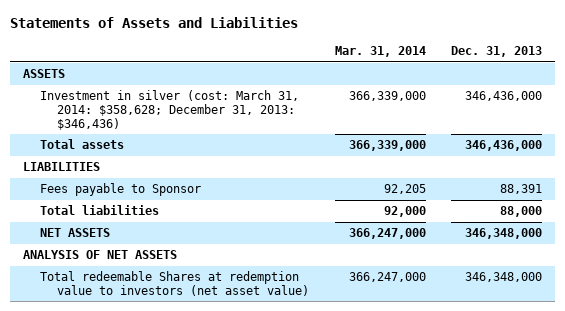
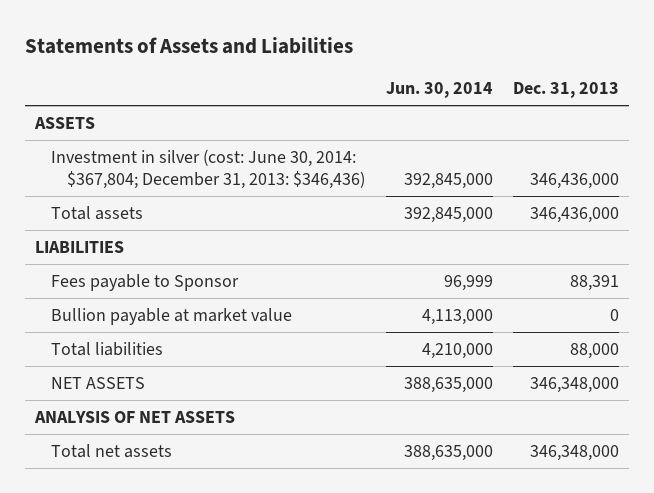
- | Mar. 31, 2014 | Dec. 31, 2013
+ | Jun. 30, 2014 | Dec. 31, 2013
- Investment in silver (cost: March 31, 2014: $358,628; December 31, 2013: $346,436) | 366,339,000 | 346,436,000
+ Investment in silver (cost: June 30, 2014: $367,804; December 31, 2013: $346,436) | 392,845,000 | 346,436,000
+ Bullion payable at market value | 4,113,000 | 0
- Total redeemable Shares at redemption value to investors (net asset value) | 366,247,000 | 346,348,000
+ Total net assets | 388,635,000 | 346,348,000

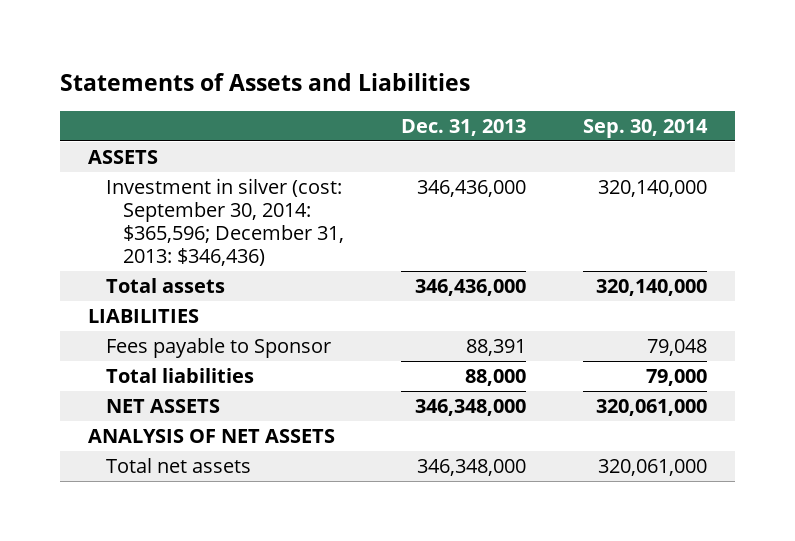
- | Jun. 30, 2014 | Dec. 31, 2013
+ | Dec. 31, 2013 | Sep. 30, 2014
- Investment in silver (cost: June 30, 2014: $367,804; December 31, 2013: $346,436) | 392,845,000 | 346,436,000
+ Investment in silver (cost: September 30, 2014: $365,596; December 31, 2013: $346,436) | 346,436,000 | 320,140,000
- Bullion payable at market value | 4,113,000 | 0

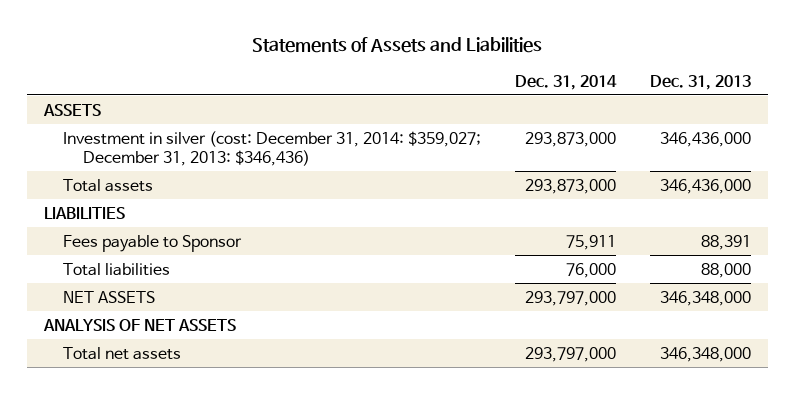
- | Dec. 31, 2013 | Sep. 30, 2014
+ | Dec. 31, 2014 | Dec. 31, 2013
- Investment in silver (cost: September 30, 2014: $365,596; December 31, 2013: $346,436) | 346,436,000 | 320,140,000
+ Investment in silver (cost: December 31, 2014: $359,027; December 31, 2013: $346,436) | 293,873,000 | 346,436,000

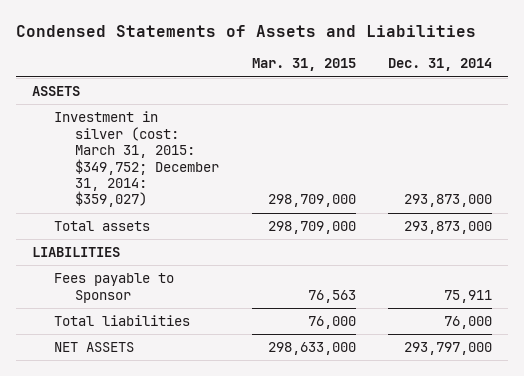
- Statements of Assets and Liabilities
+ Condensed Statements of Assets and Liabilities
- | Dec. 31, 2014 | Dec. 31, 2013
+ | Mar. 31, 2015 | Dec. 31, 2014
- Investment in silver (cost: December 31, 2014: $359,027; December 31, 2013: $346,436) | 293,873,000 | 346,436,000
+ Investment in silver (cost: March 31, 2015: $349,752; December 31, 2014: $359,027) | 298,709,000 | 293,873,000
- ANALYSIS OF NET ASSETS
- Total net assets | 293,797,000 | 346,348,000

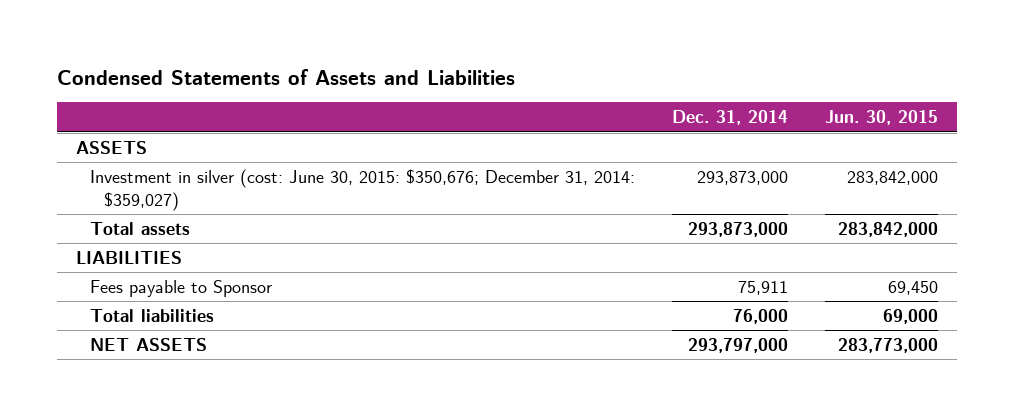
- | Mar. 31, 2015 | Dec. 31, 2014
+ | Dec. 31, 2014 | Jun. 30, 2015
- Investment in silver (cost: March 31, 2015: $349,752; December 31, 2014: $359,027) | 298,709,000 | 293,873,000
+ Investment in silver (cost: June 30, 2015: $350,676; December 31, 2014: $359,027) | 293,873,000 | 283,842,000

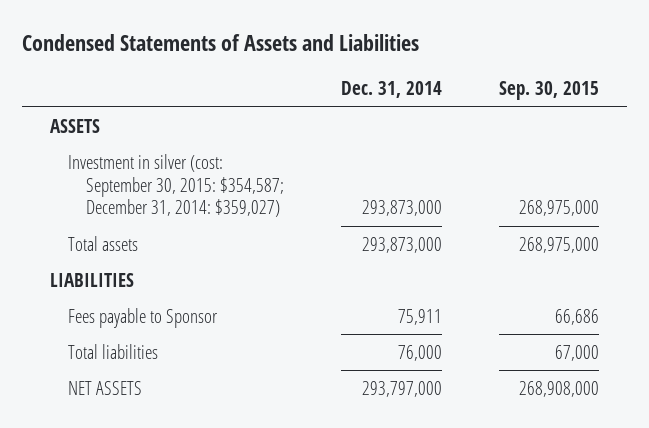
- | Dec. 31, 2014 | Jun. 30, 2015
+ | Dec. 31, 2014 | Sep. 30, 2015
- Investment in silver (cost: June 30, 2015: $350,676; December 31, 2014: $359,027) | 293,873,000 | 283,842,000
+ Investment in silver (cost: September 30, 2015: $354,587; December 31, 2014: $359,027) | 293,873,000 | 268,975,000

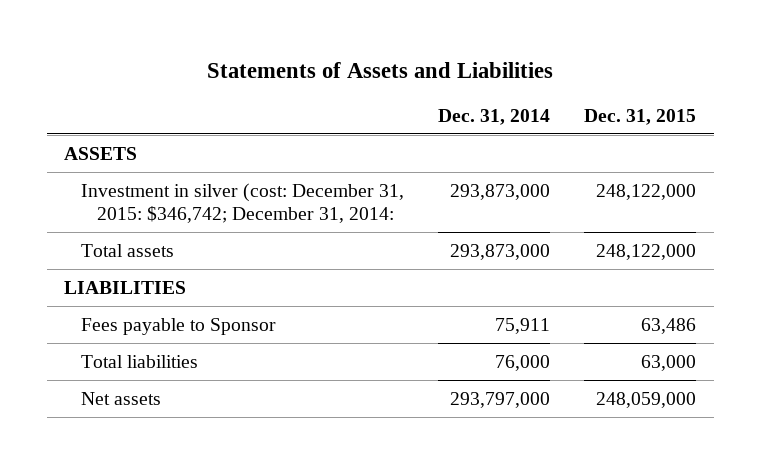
- Condensed Statements of Assets and Liabilities
+ Statements of Assets and Liabilities
- | Dec. 31, 2014 | Sep. 30, 2015
+ | Dec. 31, 2014 | Dec. 31, 2015
- Investment in silver (cost: September 30, 2015: $354,587; December 31, 2014: $359,027) | 293,873,000 | 268,975,000
+ Investment in silver (cost: December 31, 2015: $346,742; December 31, 2014: | 293,873,000 | 248,122,000
- NET ASSETS | 293,797,000 | 268,908,000
+ Net assets | 293,797,000 | 248,059,000

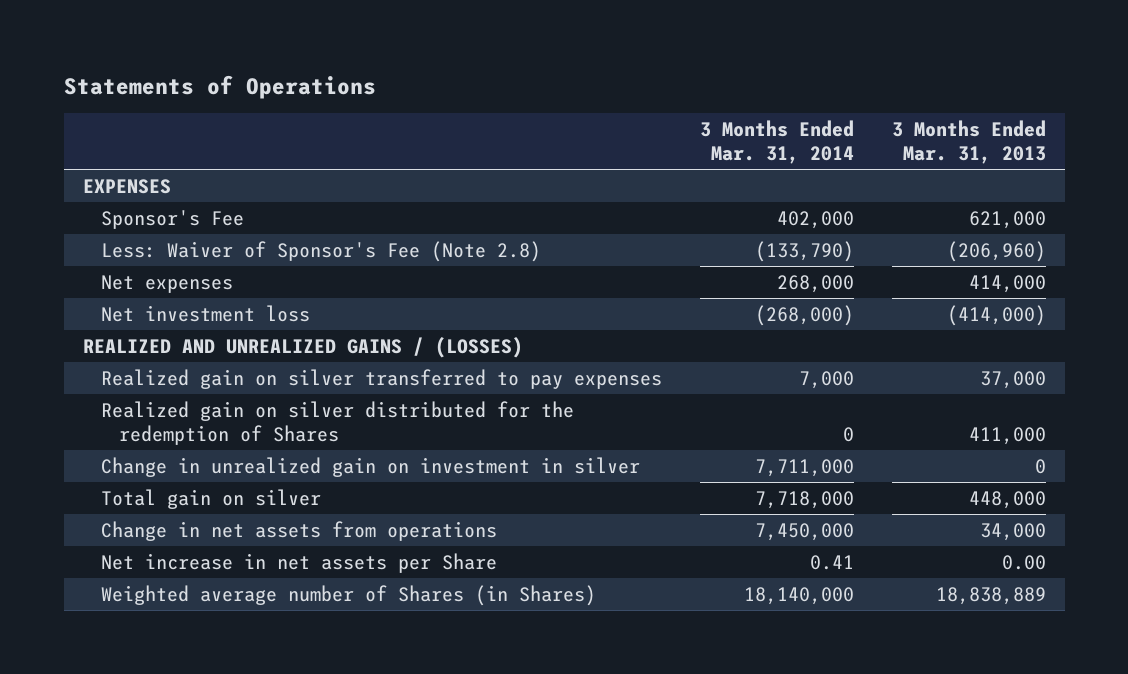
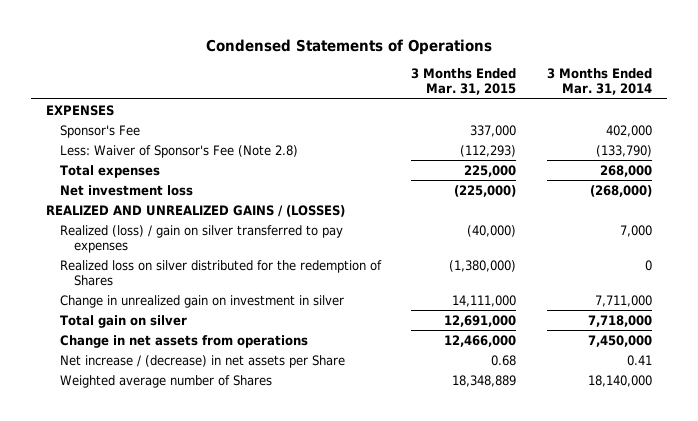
- Statements of Operations
+ Condensed Statements of Operations
- | 3 Months Ended Mar. 31, 2014 | 3 Months Ended Mar. 31, 2013
+ | 3 Months Ended Mar. 31, 2015 | 3 Months Ended Mar. 31, 2014
- Net expenses | 268,000 | 414,000
+ Total expenses | 225,000 | 268,000
- Realized gain on silver transferred to pay expenses | 7,000 | 37,000
- Realized gain on silver distributed for the redemption of Shares | 0 | 411,000
+ Realized (loss) / gain on silver transferred to pay expenses | (40,000) | 7,000
+ Realized loss on silver distributed for the redemption of Shares | (1,380,000) | 0
- Net increase in net assets per Share | 0.41 | 0.00
- Weighted average number of Shares (in Shares) | 18,140,000 | 18,838,889
+ Net increase / (decrease) in net assets per Share | 0.68 | 0.41
+ Weighted average number of Shares | 18,348,889 | 18,140,000

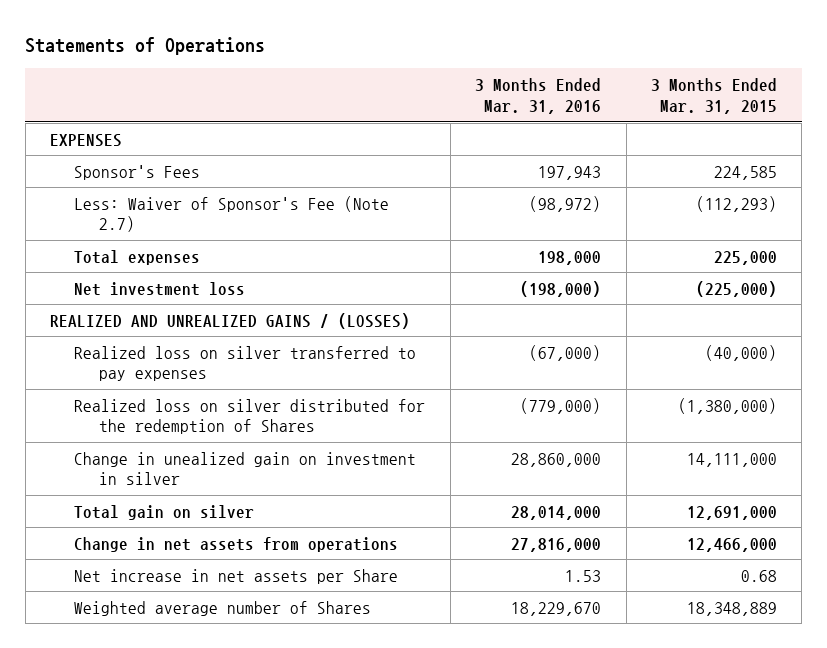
- Condensed Statements of Operations
+ Statements of Operations
- | 3 Months Ended Mar. 31, 2015 | 3 Months Ended Mar. 31, 2014
+ | 3 Months Ended Mar. 31, 2016 | 3 Months Ended Mar. 31, 2015
- Sponsor's Fee | 337,000 | 402,000
- Less: Waiver of Sponsor's Fee (Note 2.8) | (112,293) | (133,790)
+ Sponsor's Fees | 197,943 | 224,585
+ Less: Waiver of Sponsor's Fee (Note 2.7) | (98,972) | (112,293)
- Realized (loss) / gain on silver transferred to pay expenses | (40,000) | 7,000
+ Realized loss on silver transferred to pay expenses | (67,000) | (40,000)
- Change in unrealized gain on investment in silver | 14,111,000 | 7,711,000
+ Change in unealized gain on investment in silver | 28,860,000 | 14,111,000
- Net increase / (decrease) in net assets per Share | 0.68 | 0.41
+ Net increase in net assets per Share | 1.53 | 0.68

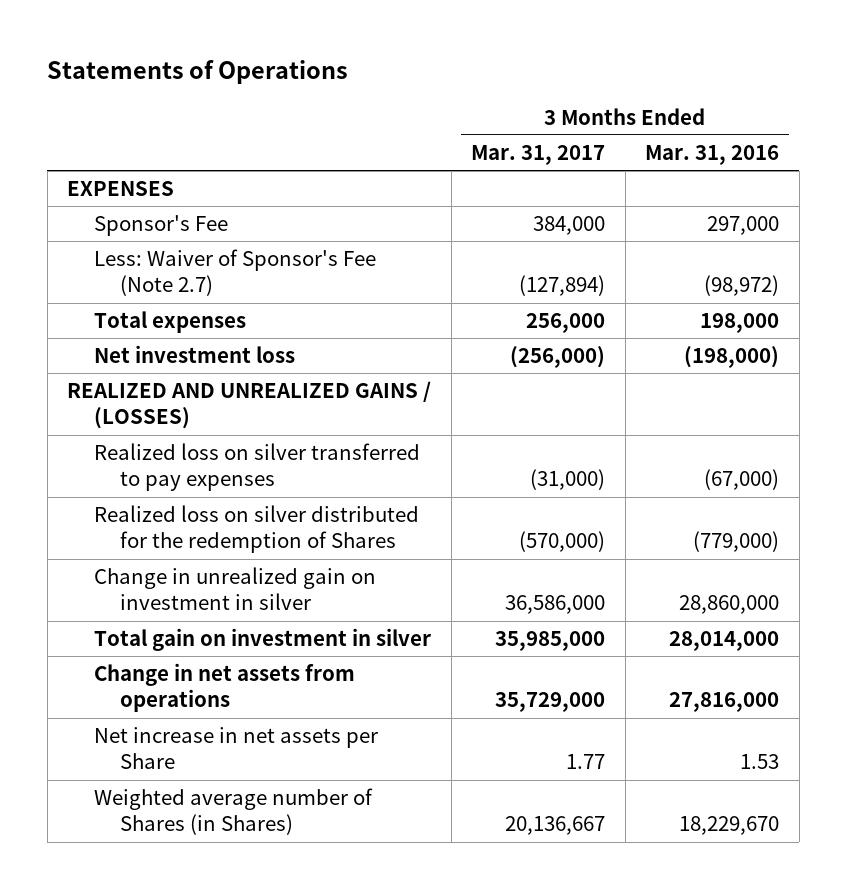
- | 3 Months Ended Mar. 31, 2016 | 3 Months Ended Mar. 31, 2015
+ | 3 Months Ended Mar. 31, 2017 | 3 Months Ended Mar. 31, 2016
- Sponsor's Fees | 197,943 | 224,585
+ Sponsor's Fee | 384,000 | 297,000
- Change in unealized gain on investment in silver | 28,860,000 | 14,111,000
- Total gain on silver | 28,014,000 | 12,691,000
+ Change in unrealized gain on investment in silver | 36,586,000 | 28,860,000
+ Total gain on investment in silver | 35,985,000 | 28,014,000
- Weighted average number of Shares | 18,229,670 | 18,348,889
+ Weighted average number of Shares (in Shares) | 20,136,667 | 18,229,670

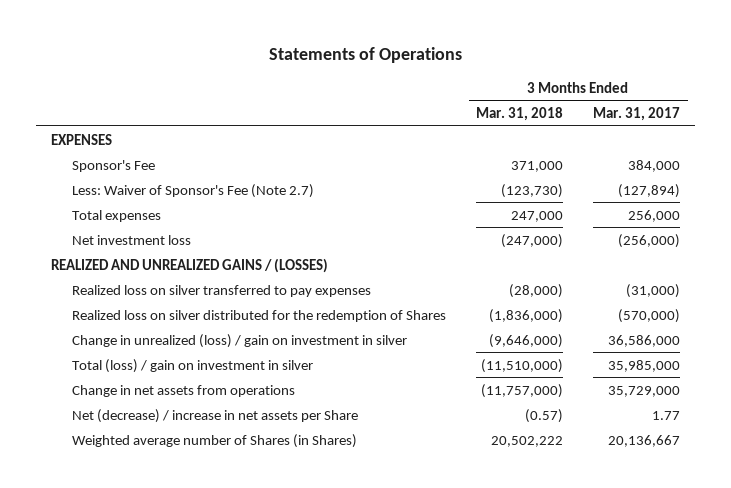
- | 3 Months Ended Mar. 31, 2017 | 3 Months Ended Mar. 31, 2016
+ | 3 Months Ended Mar. 31, 2018 | 3 Months Ended Mar. 31, 2017
- Change in unrealized gain on investment in silver | 36,586,000 | 28,860,000
- Total gain on investment in silver | 35,985,000 | 28,014,000
+ Change in unrealized (loss) / gain on investment in silver | (9,646,000) | 36,586,000
+ Total (loss) / gain on investment in silver | (11,510,000) | 35,985,000
- Net increase in net assets per Share | 1.77 | 1.53
+ Net (decrease) / increase in net assets per Share | (0.57) | 1.77

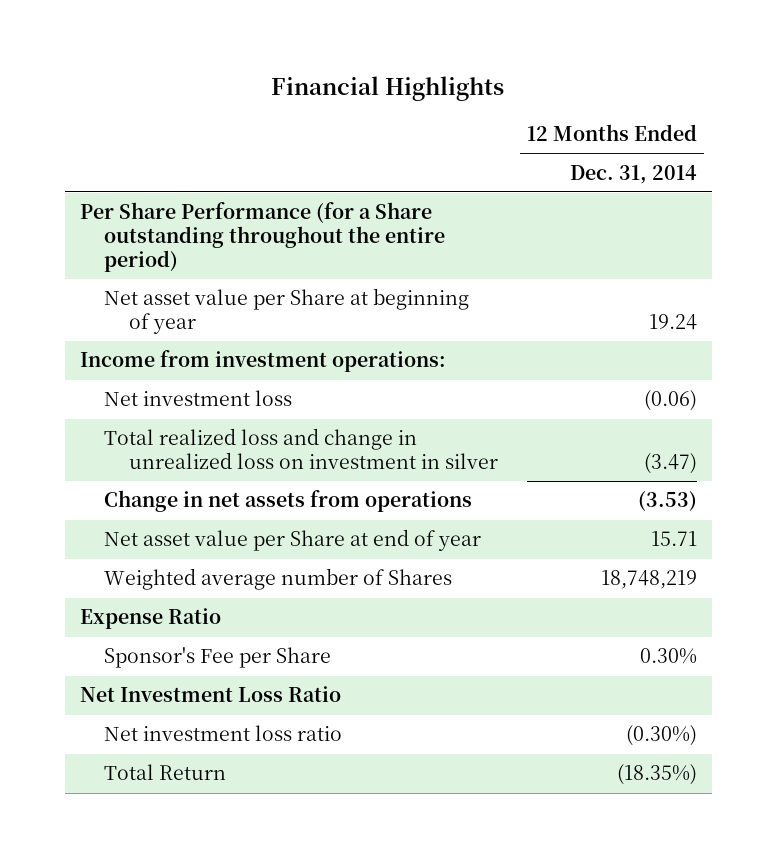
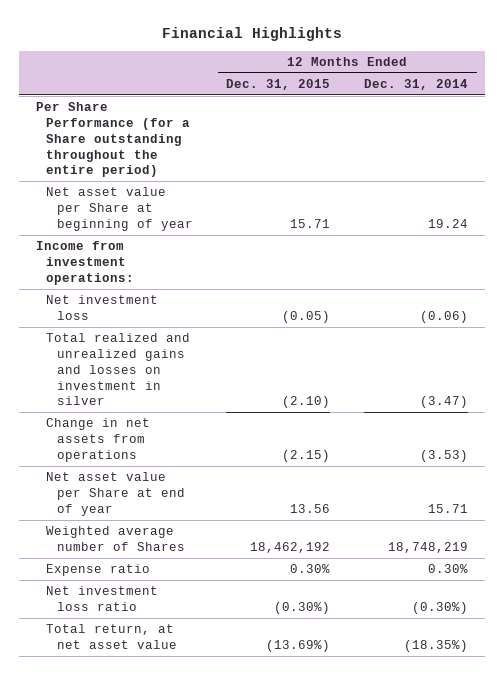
- | 12 Months Ended Dec. 31, 2014
+ | 12 Months Ended Dec. 31, 2015 | 12 Months Ended Dec. 31, 2014
- Total realized loss and change in unrealized loss on investment in silver | (3.47)
+ Total realized and unrealized gains and losses on investment in silver | (2.10) | (3.47)
- Expense Ratio
- Sponsor's Fee per Share | 0.30%
- Net Investment Loss Ratio
+ Expense ratio | 0.30% | 0.30%
- Total Return | (18.35%)
+ Total return, at net asset value | (13.69%) | (18.35%)

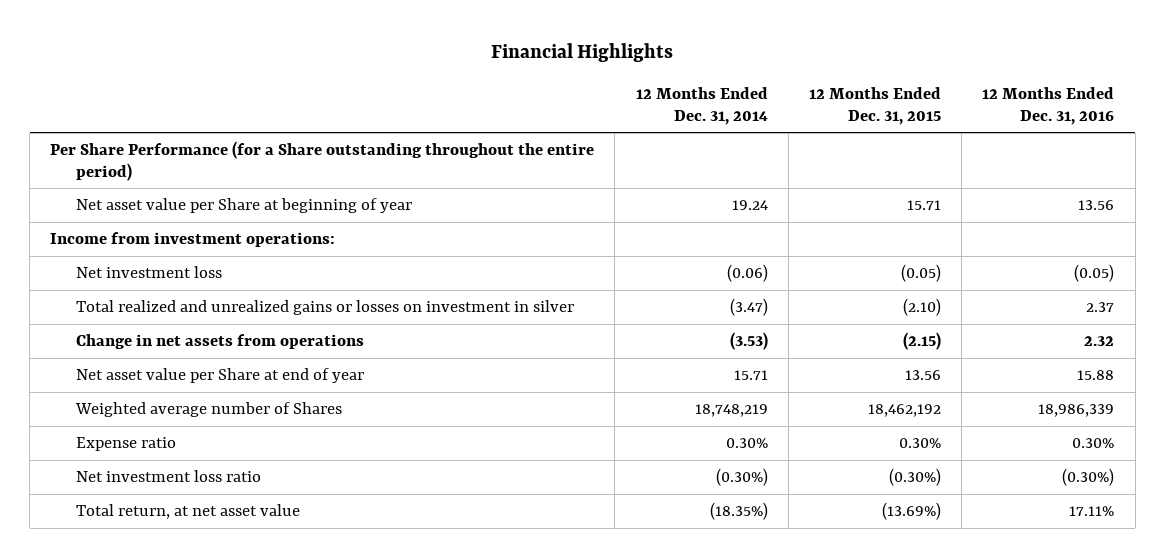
- | 12 Months Ended Dec. 31, 2015 | 12 Months Ended Dec. 31, 2014
+ | 12 Months Ended Dec. 31, 2014 | 12 Months Ended Dec. 31, 2015 | 12 Months Ended Dec. 31, 2016
- Total realized and unrealized gains and losses on investment in silver | (2.10) | (3.47)
+ Total realized and unrealized gains or losses on investment in silver | (3.47) | (2.10) | 2.37

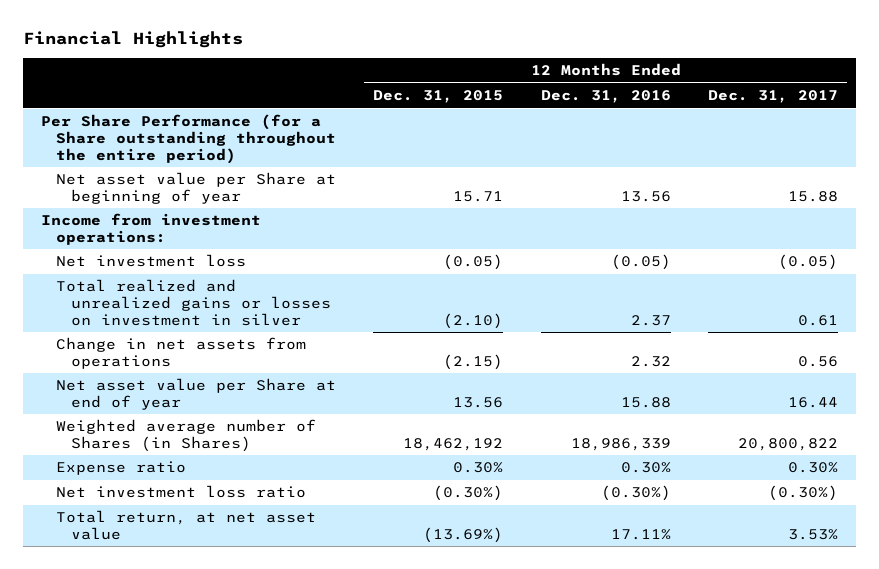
- | 12 Months Ended Dec. 31, 2014 | 12 Months Ended Dec. 31, 2015 | 12 Months Ended Dec. 31, 2016
+ | 12 Months Ended Dec. 31, 2015 | 12 Months Ended Dec. 31, 2016 | 12 Months Ended Dec. 31, 2017
- Weighted average number of Shares | 18,748,219 | 18,462,192 | 18,986,339
+ Weighted average number of Shares (in Shares) | 18,462,192 | 18,986,339 | 20,800,822

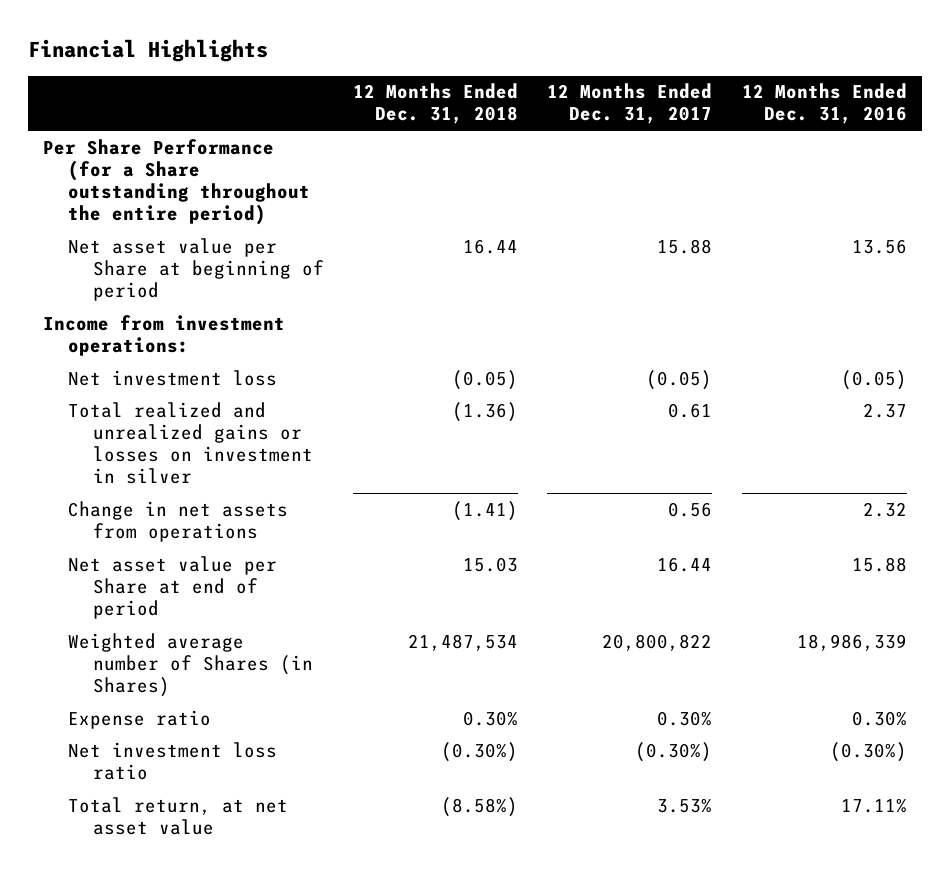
- | 12 Months Ended Dec. 31, 2015 | 12 Months Ended Dec. 31, 2016 | 12 Months Ended Dec. 31, 2017
+ | 12 Months Ended Dec. 31, 2018 | 12 Months Ended Dec. 31, 2017 | 12 Months Ended Dec. 31, 2016
- Net asset value per Share at beginning of year | 15.71 | 13.56 | 15.88
+ Net asset value per Share at beginning of period | 16.44 | 15.88 | 13.56
- Net asset value per Share at end of year | 13.56 | 15.88 | 16.44
+ Net asset value per Share at end of period | 15.03 | 16.44 | 15.88

